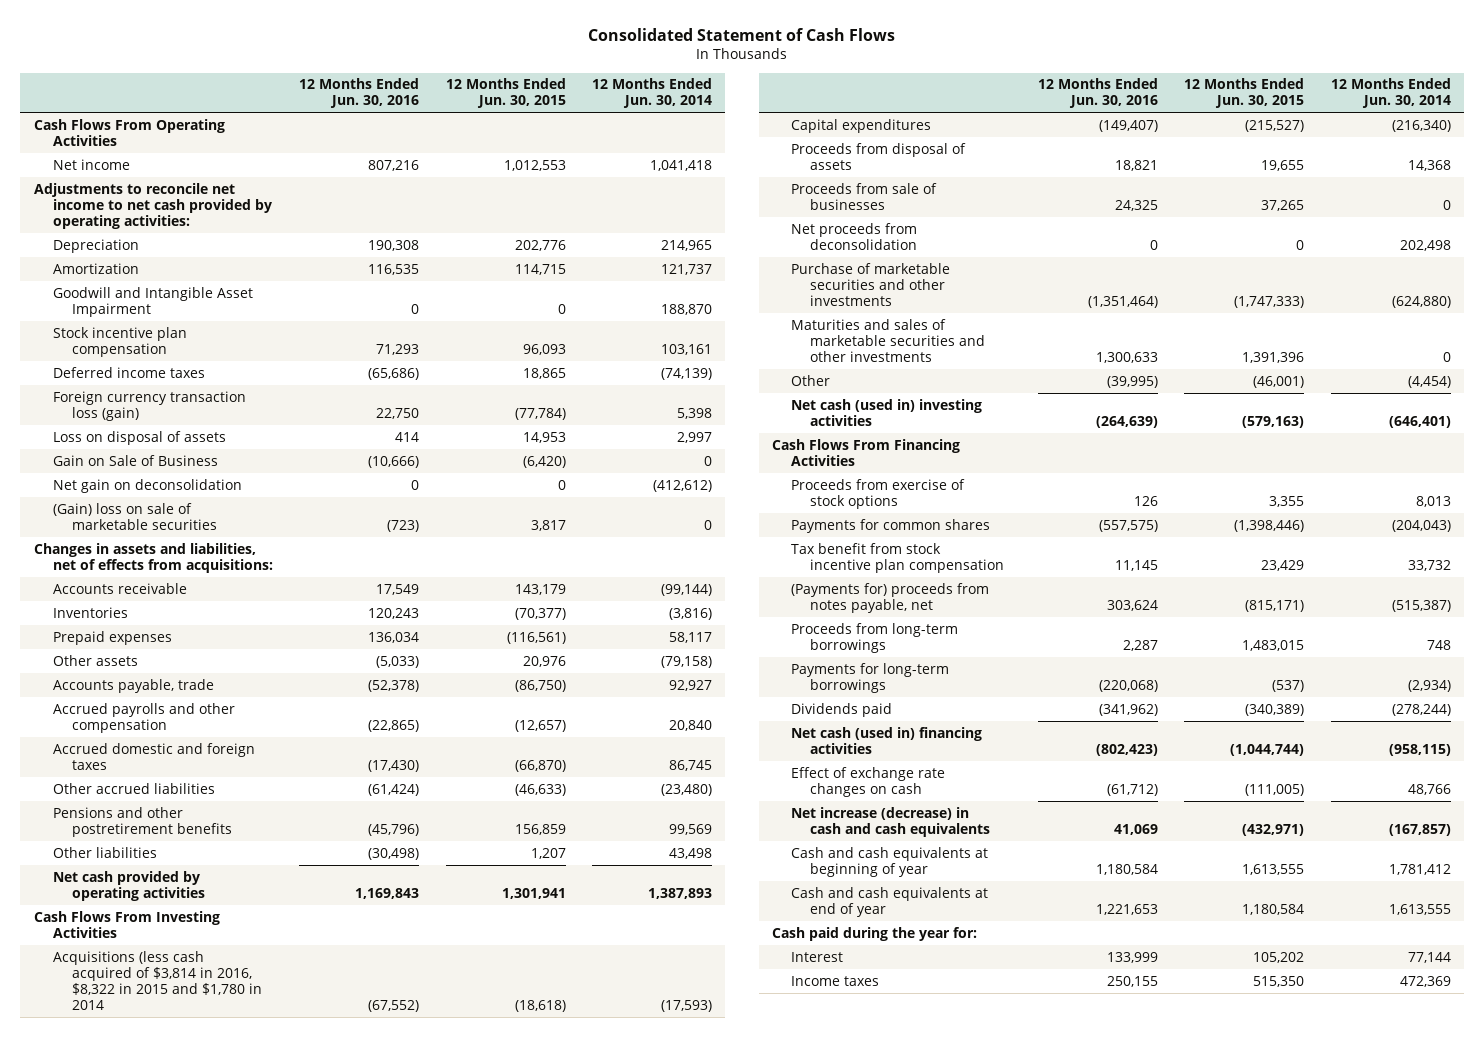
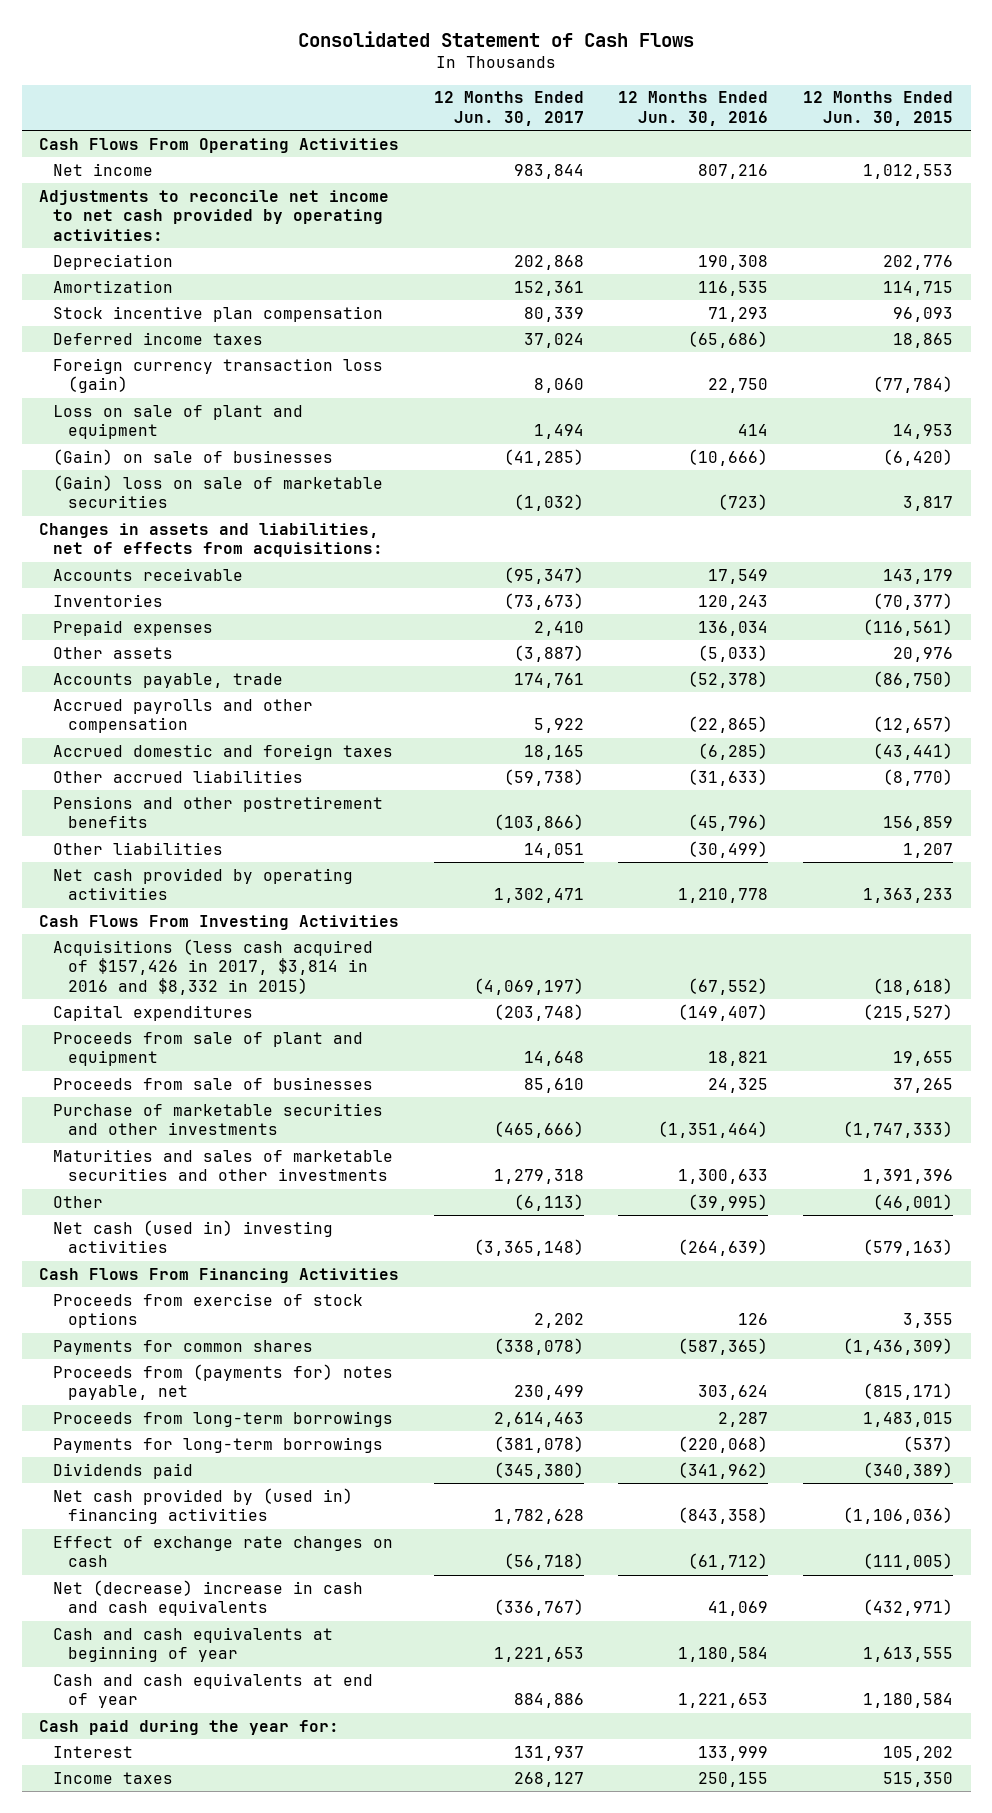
- | 12 Months Ended Jun. 30, 2016 | 12 Months Ended Jun. 30, 2015 | 12 Months Ended Jun. 30, 2014
+ | 12 Months Ended Jun. 30, 2017 | 12 Months Ended Jun. 30, 2016 | 12 Months Ended Jun. 30, 2015
- Goodwill and Intangible Asset Impairment | 0 | 0 | 188,870
- Loss on disposal of assets | 414 | 14,953 | 2,997
- Gain on Sale of Business | (10,666) | (6,420) | 0
- Net gain on deconsolidation | 0 | 0 | (412,612)
+ Loss on sale of plant and equipment | 1,494 | 414 | 14,953
+ (Gain) on sale of businesses | (41,285) | (10,666) | (6,420)
- Accrued domestic and foreign taxes | (17,430) | (66,870) | 86,745
- Other accrued liabilities | (61,424) | (46,633) | (23,480)
+ Accrued domestic and foreign taxes | 18,165 | (6,285) | (43,441)
+ Other accrued liabilities | (59,738) | (31,633) | (8,770)
- Other liabilities | (30,498) | 1,207 | 43,498
- Net cash provided by operating activities | 1,169,843 | 1,301,941 | 1,387,893
+ Other liabilities | 14,051 | (30,499) | 1,207
+ Net cash provided by operating activities | 1,302,471 | 1,210,778 | 1,363,233
- Acquisitions (less cash acquired of $3,814 in 2016, $8,322 in 2015 and $1,780 in 2014 | (67,552) | (18,618) | (17,593)
+ Acquisitions (less cash acquired of $157,426 in 2017, $3,814 in 2016 and $8,332 in 2015) | (4,069,197) | (67,552) | (18,618)
- Proceeds from disposal of assets | 18,821 | 19,655 | 14,368
+ Proceeds from sale of plant and equipment | 14,648 | 18,821 | 19,655
- Net proceeds from deconsolidation | 0 | 0 | 202,498
- Payments for common shares | (557,575) | (1,398,446) | (204,043)
- Tax benefit from stock incentive plan compensation | 11,145 | 23,429 | 33,732
- (Payments for) proceeds from notes payable, net | 303,624 | (815,171) | (515,387)
+ Payments for common shares | (338,078) | (587,365) | (1,436,309)
+ Proceeds from (payments for) notes payable, net | 230,499 | 303,624 | (815,171)
- Net cash (used in) financing activities | (802,423) | (1,044,744) | (958,115)
+ Net cash provided by (used in) financing activities | 1,782,628 | (843,358) | (1,106,036)
- Net increase (decrease) in cash and cash equivalents | 41,069 | (432,971) | (167,857)
+ Net (decrease) increase in cash and cash equivalents | (336,767) | 41,069 | (432,971)

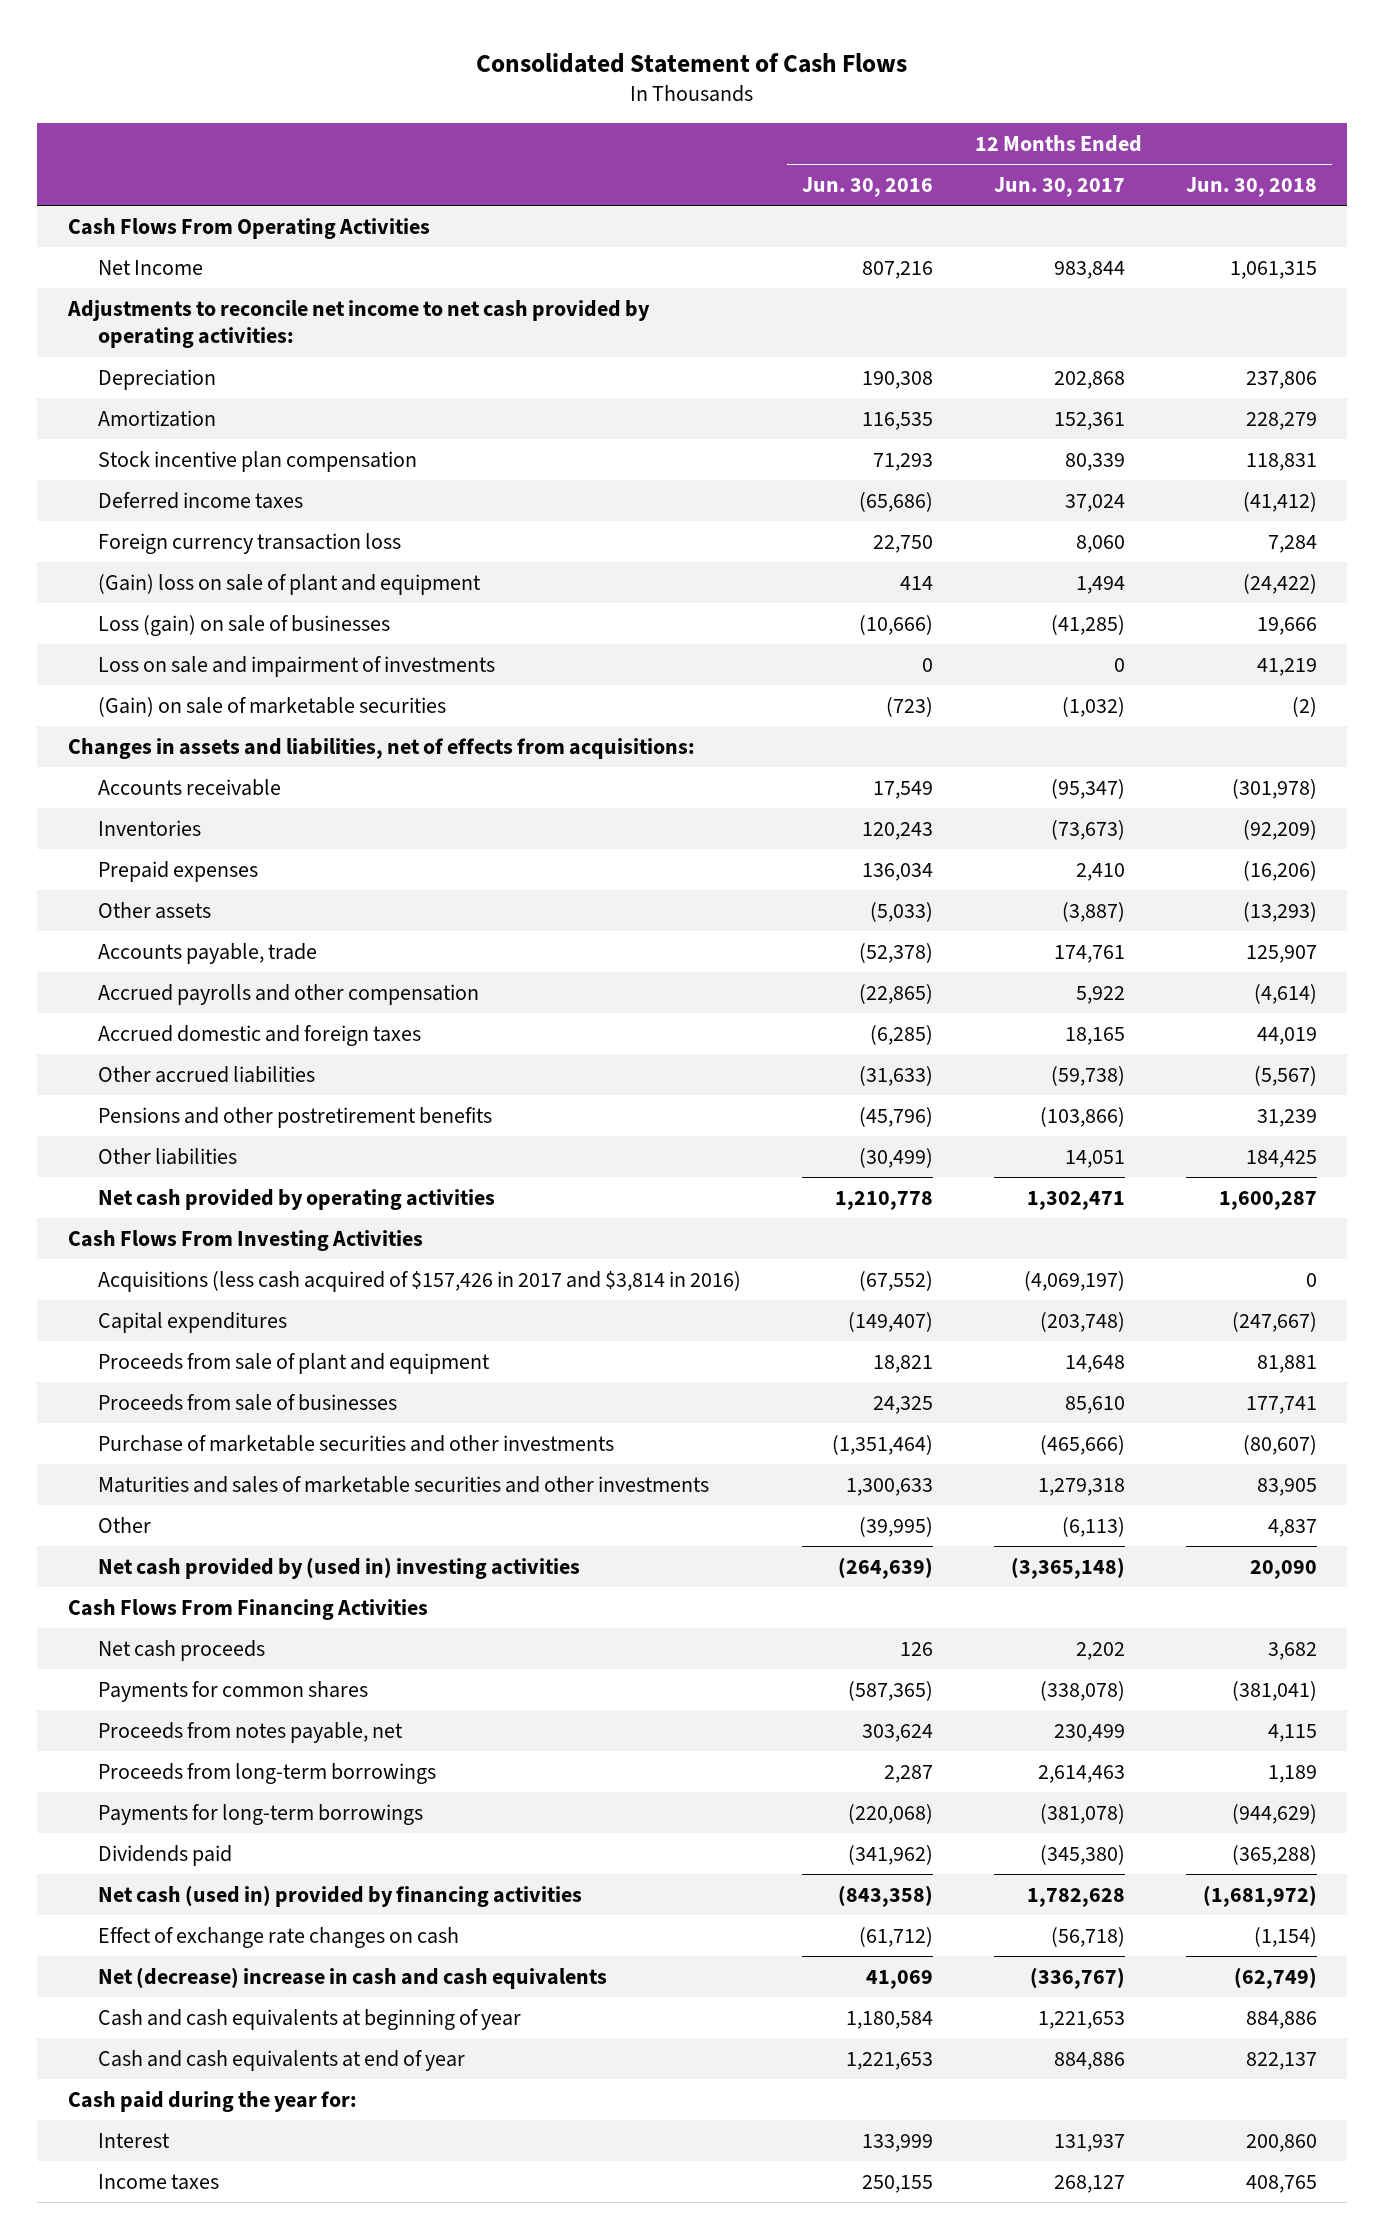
- | 12 Months Ended Jun. 30, 2017 | 12 Months Ended Jun. 30, 2016 | 12 Months Ended Jun. 30, 2015
+ | 12 Months Ended Jun. 30, 2016 | 12 Months Ended Jun. 30, 2017 | 12 Months Ended Jun. 30, 2018
- Net income | 983,844 | 807,216 | 1,012,553
+ Net Income | 807,216 | 983,844 | 1,061,315
- Foreign currency transaction loss (gain) | 8,060 | 22,750 | (77,784)
- Loss on sale of plant and equipment | 1,494 | 414 | 14,953
- (Gain) on sale of businesses | (41,285) | (10,666) | (6,420)
- (Gain) loss on sale of marketable securities | (1,032) | (723) | 3,817
+ Foreign currency transaction loss | 22,750 | 8,060 | 7,284
+ (Gain) loss on sale of plant and equipment | 414 | 1,494 | (24,422)
+ Loss (gain) on sale of businesses | (10,666) | (41,285) | 19,666
+ Loss on sale and impairment of investments | 0 | 0 | 41,219
+ (Gain) on sale of marketable securities | (723) | (1,032) | (2)
- Acquisitions (less cash acquired of $157,426 in 2017, $3,814 in 2016 and $8,332 in 2015) | (4,069,197) | (67,552) | (18,618)
+ Acquisitions (less cash acquired of $157,426 in 2017 and $3,814 in 2016) | (67,552) | (4,069,197) | 0
- Net cash (used in) investing activities | (3,365,148) | (264,639) | (579,163)
+ Net cash provided by (used in) investing activities | (264,639) | (3,365,148) | 20,090
- Proceeds from exercise of stock options | 2,202 | 126 | 3,355
+ Net cash proceeds | 126 | 2,202 | 3,682
- Proceeds from (payments for) notes payable, net | 230,499 | 303,624 | (815,171)
+ Proceeds from notes payable, net | 303,624 | 230,499 | 4,115
- Net cash provided by (used in) financing activities | 1,782,628 | (843,358) | (1,106,036)
+ Net cash (used in) provided by financing activities | (843,358) | 1,782,628 | (1,681,972)

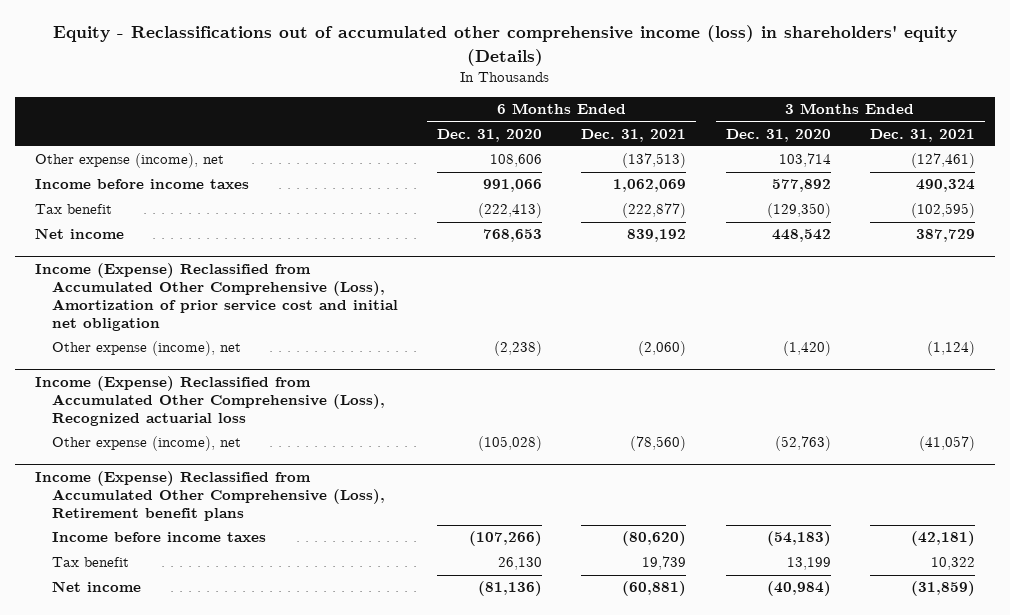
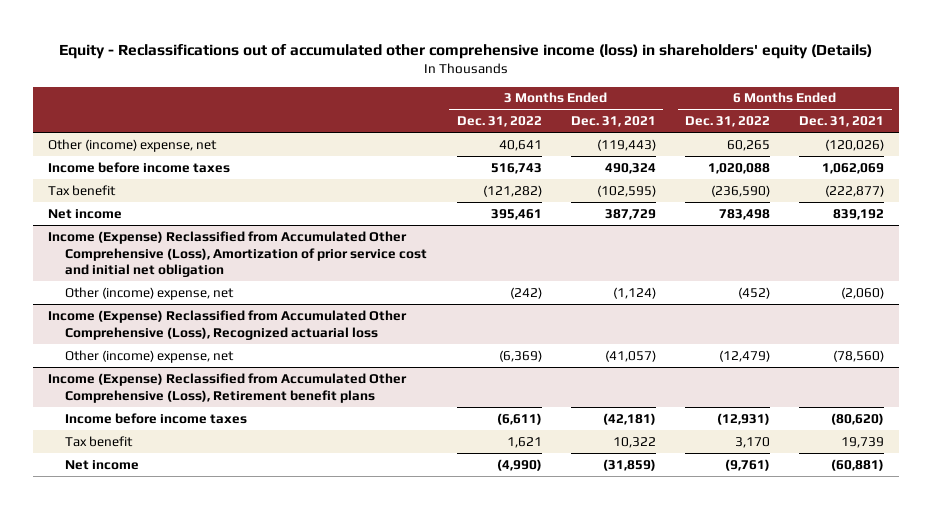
- | 6 Months Ended Dec. 31, 2020 | 6 Months Ended Dec. 31, 2021 | 3 Months Ended Dec. 31, 2020 | 3 Months Ended Dec. 31, 2021
+ | 3 Months Ended Dec. 31, 2022 | 3 Months Ended Dec. 31, 2021 | 6 Months Ended Dec. 31, 2022 | 6 Months Ended Dec. 31, 2021
- Other expense (income), net | 108,606 | (137,513) | 103,714 | (127,461)
+ Other (income) expense, net | 40,641 | (119,443) | 60,265 | (120,026)
@ Income (Expense) Reclassified from Accumulated Other Comprehensive (Loss), Amortization of prior service cost and initial net obligation
- Other expense (income), net | (2,238) | (2,060) | (1,420) | (1,124)
+ Other (income) expense, net | (242) | (1,124) | (452) | (2,060)
@ Income (Expense) Reclassified from Accumulated Other Comprehensive (Loss), Recognized actuarial loss
- Other expense (income), net | (105,028) | (78,560) | (52,763) | (41,057)
+ Other (income) expense, net | (6,369) | (41,057) | (12,479) | (78,560)

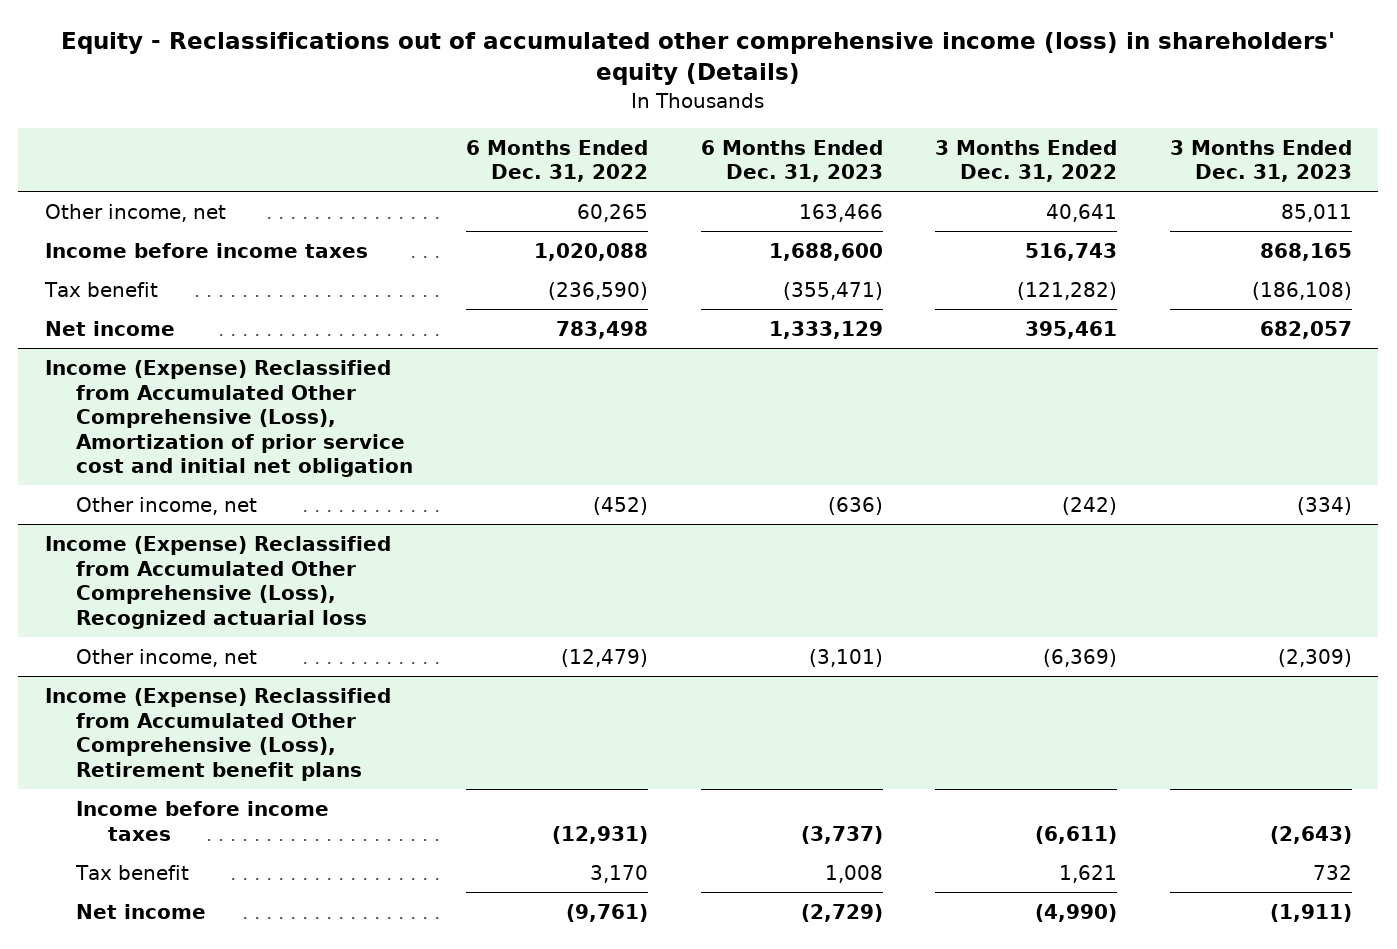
- | 3 Months Ended Dec. 31, 2022 | 3 Months Ended Dec. 31, 2021 | 6 Months Ended Dec. 31, 2022 | 6 Months Ended Dec. 31, 2021
+ | 6 Months Ended Dec. 31, 2022 | 6 Months Ended Dec. 31, 2023 | 3 Months Ended Dec. 31, 2022 | 3 Months Ended Dec. 31, 2023
- Other (income) expense, net | 40,641 | (119,443) | 60,265 | (120,026)
+ Other income, net | 60,265 | 163,466 | 40,641 | 85,011
@ Income (Expense) Reclassified from Accumulated Other Comprehensive (Loss), Amortization of prior service cost and initial net obligation
- Other (income) expense, net | (242) | (1,124) | (452) | (2,060)
+ Other income, net | (452) | (636) | (242) | (334)
@ Income (Expense) Reclassified from Accumulated Other Comprehensive (Loss), Recognized actuarial loss
- Other (income) expense, net | (6,369) | (41,057) | (12,479) | (78,560)
+ Other income, net | (12,479) | (3,101) | (6,369) | (2,309)

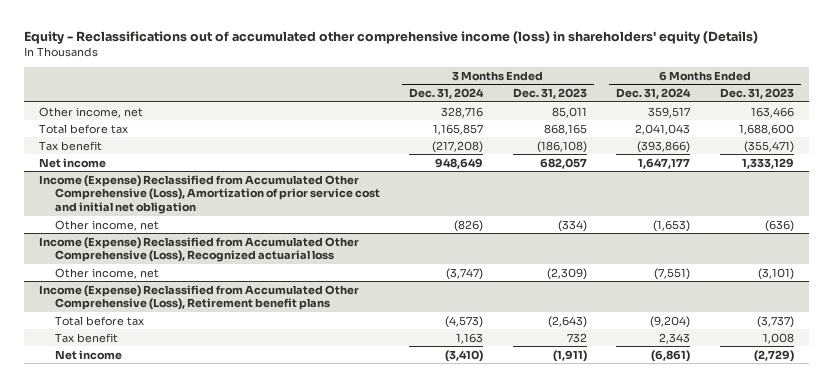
- | 6 Months Ended Dec. 31, 2022 | 6 Months Ended Dec. 31, 2023 | 3 Months Ended Dec. 31, 2022 | 3 Months Ended Dec. 31, 2023
+ | 3 Months Ended Dec. 31, 2024 | 3 Months Ended Dec. 31, 2023 | 6 Months Ended Dec. 31, 2024 | 6 Months Ended Dec. 31, 2023
- Income before income taxes | 1,020,088 | 1,688,600 | 516,743 | 868,165
+ Total before tax | 1,165,857 | 868,165 | 2,041,043 | 1,688,600
@ Income (Expense) Reclassified from Accumulated Other Comprehensive (Loss), Retirement benefit plans
- Income before income taxes | (12,931) | (3,737) | (6,611) | (2,643)
+ Total before tax | (4,573) | (2,643) | (9,204) | (3,737)

